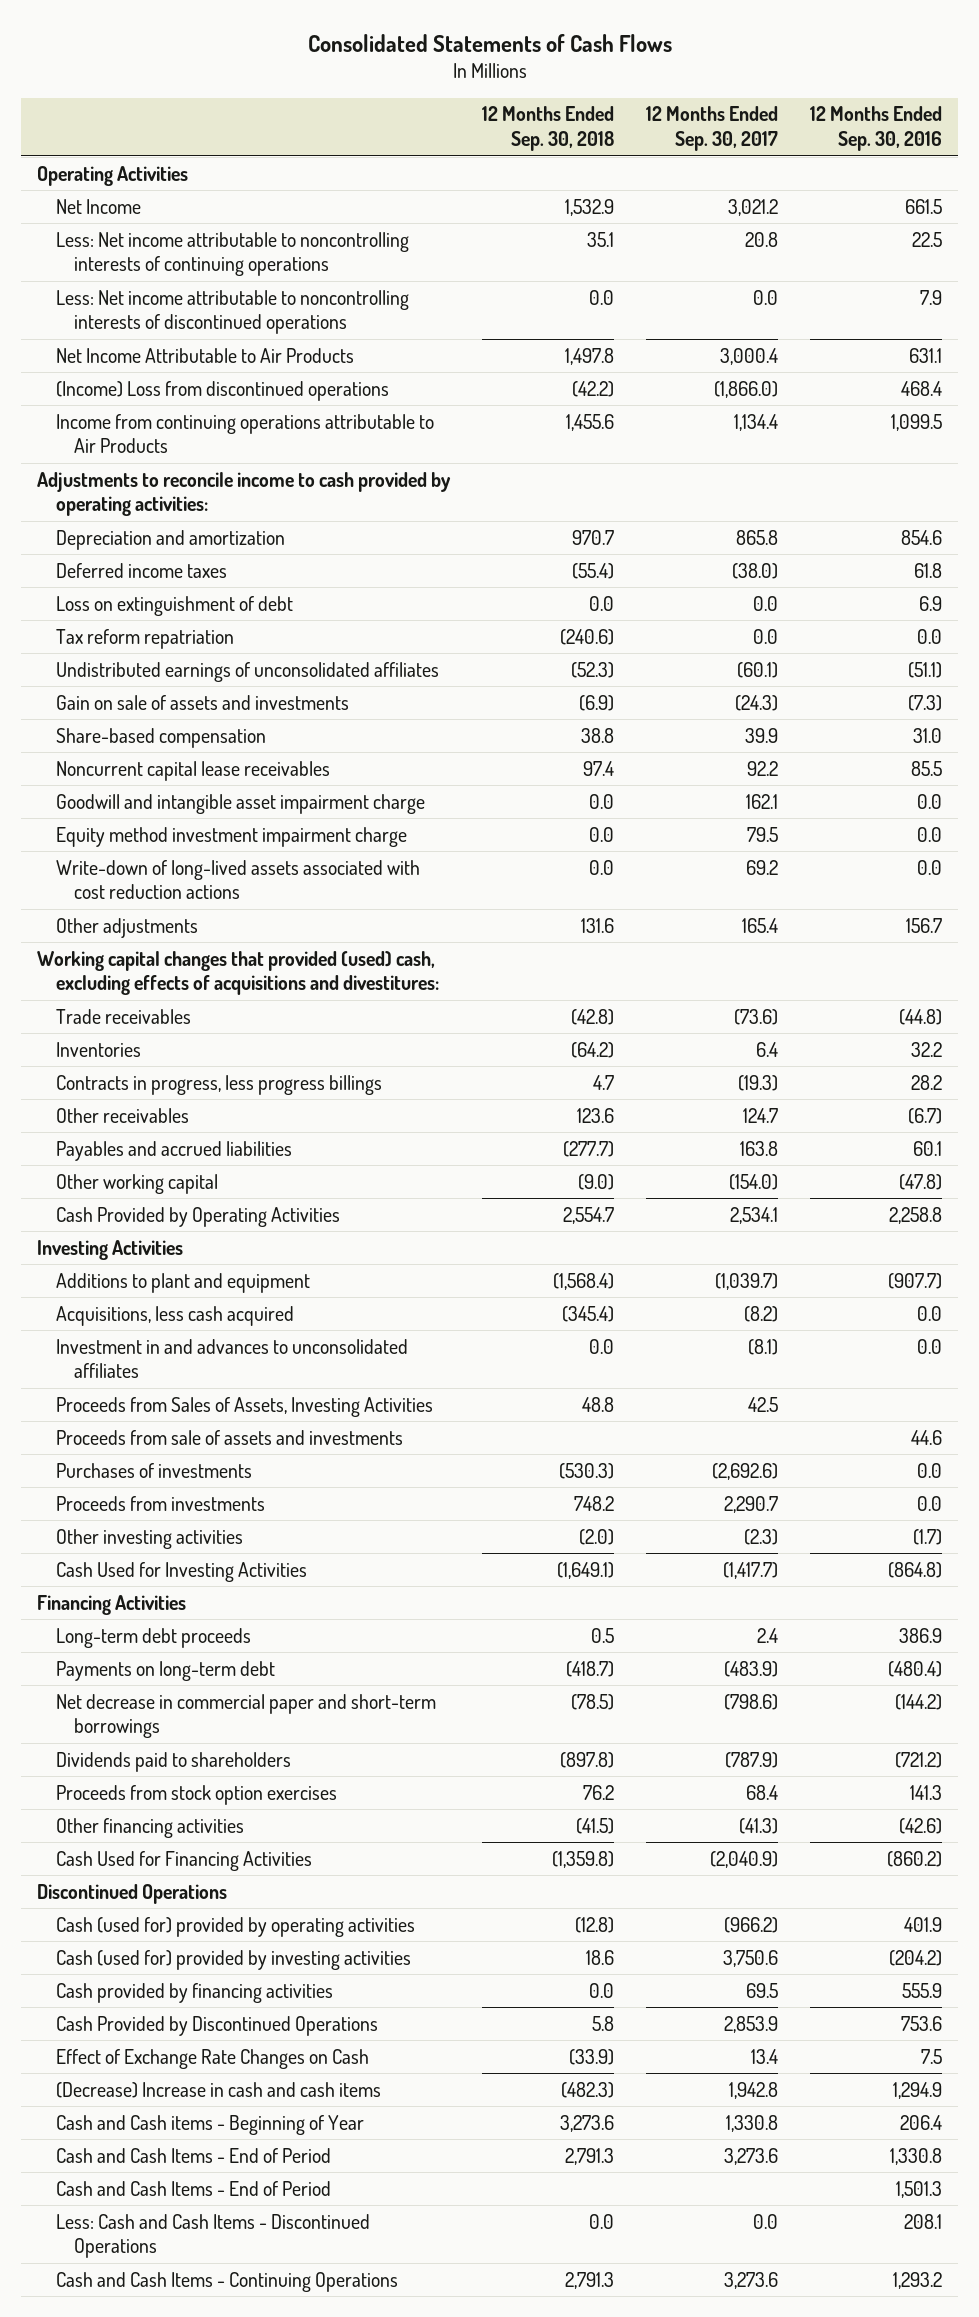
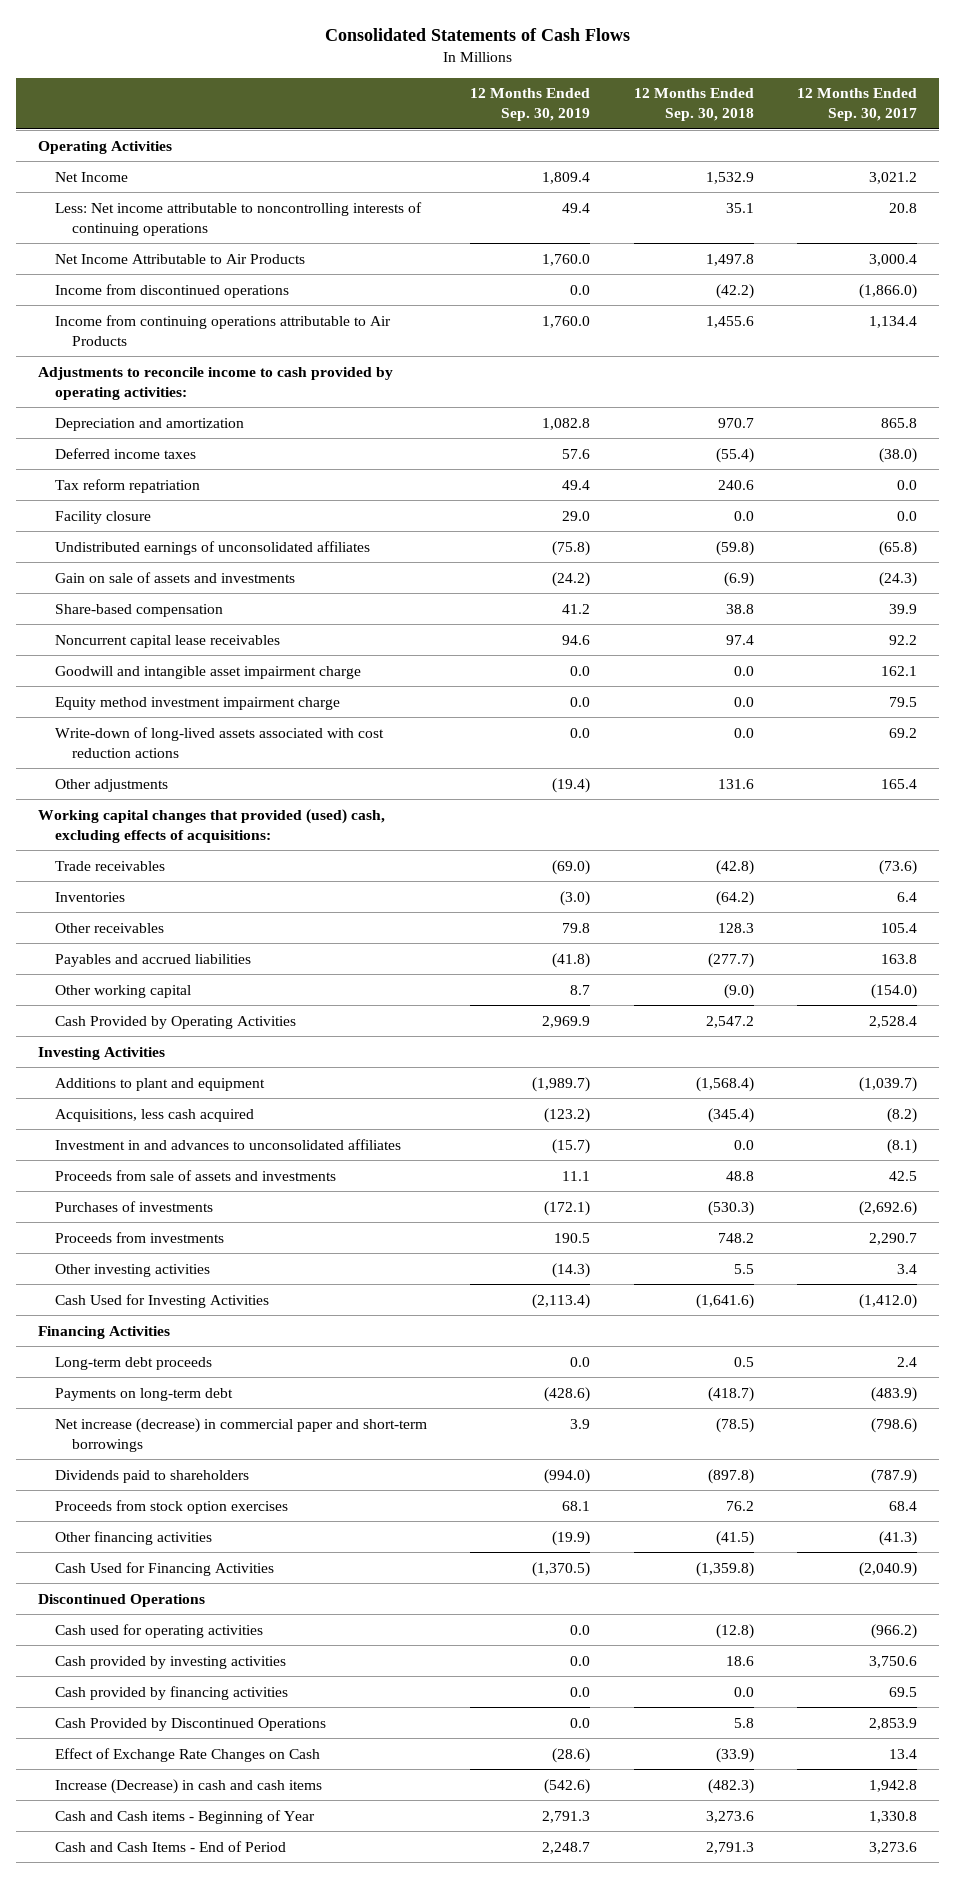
- | 12 Months Ended Sep. 30, 2018 | 12 Months Ended Sep. 30, 2017 | 12 Months Ended Sep. 30, 2016
+ | 12 Months Ended Sep. 30, 2019 | 12 Months Ended Sep. 30, 2018 | 12 Months Ended Sep. 30, 2017
- Less: Net income attributable to noncontrolling interests of discontinued operations | 0.0 | 0.0 | 7.9
- (Income) Loss from discontinued operations | (42.2) | (1,866.0) | 468.4
+ Income from discontinued operations | 0.0 | (42.2) | (1,866.0)
- Loss on extinguishment of debt | 0.0 | 0.0 | 6.9
- Tax reform repatriation | (240.6) | 0.0 | 0.0
- Undistributed earnings of unconsolidated affiliates | (52.3) | (60.1) | (51.1)
+ Tax reform repatriation | 49.4 | 240.6 | 0.0
+ Facility closure | 29.0 | 0.0 | 0.0
+ Undistributed earnings of unconsolidated affiliates | (75.8) | (59.8) | (65.8)
- Working capital changes that provided (used) cash, excluding effects of acquisitions and divestitures:
+ Working capital changes that provided (used) cash, excluding effects of acquisitions:
- Contracts in progress, less progress billings | 4.7 | (19.3) | 28.2
- Other receivables | 123.6 | 124.7 | (6.7)
+ Other receivables | 79.8 | 128.3 | 105.4
- Cash Provided by Operating Activities | 2,554.7 | 2,534.1 | 2,258.8
+ Cash Provided by Operating Activities | 2,969.9 | 2,547.2 | 2,528.4
- Proceeds from Sales of Assets, Investing Activities | 48.8 | 42.5 |
- Proceeds from sale of assets and investments | | | 44.6
+ Proceeds from sale of assets and investments | 11.1 | 48.8 | 42.5
- Other investing activities | (2.0) | (2.3) | (1.7)
- Cash Used for Investing Activities | (1,649.1) | (1,417.7) | (864.8)
+ Other investing activities | (14.3) | 5.5 | 3.4
+ Cash Used for Investing Activities | (2,113.4) | (1,641.6) | (1,412.0)
- Net decrease in commercial paper and short-term borrowings | (78.5) | (798.6) | (144.2)
+ Net increase (decrease) in commercial paper and short-term borrowings | 3.9 | (78.5) | (798.6)
- Cash (used for) provided by operating activities | (12.8) | (966.2) | 401.9
- Cash (used for) provided by investing activities | 18.6 | 3,750.6 | (204.2)
+ Cash used for operating activities | 0.0 | (12.8) | (966.2)
+ Cash provided by investing activities | 0.0 | 18.6 | 3,750.6
- (Decrease) Increase in cash and cash items | (482.3) | 1,942.8 | 1,294.9
+ Increase (Decrease) in cash and cash items | (542.6) | (482.3) | 1,942.8
- Cash and Cash Items - End of Period | | | 1,501.3
- Less: Cash and Cash Items - Discontinued Operations | 0.0 | 0.0 | 208.1
- Cash and Cash Items - Continuing Operations | 2,791.3 | 3,273.6 | 1,293.2

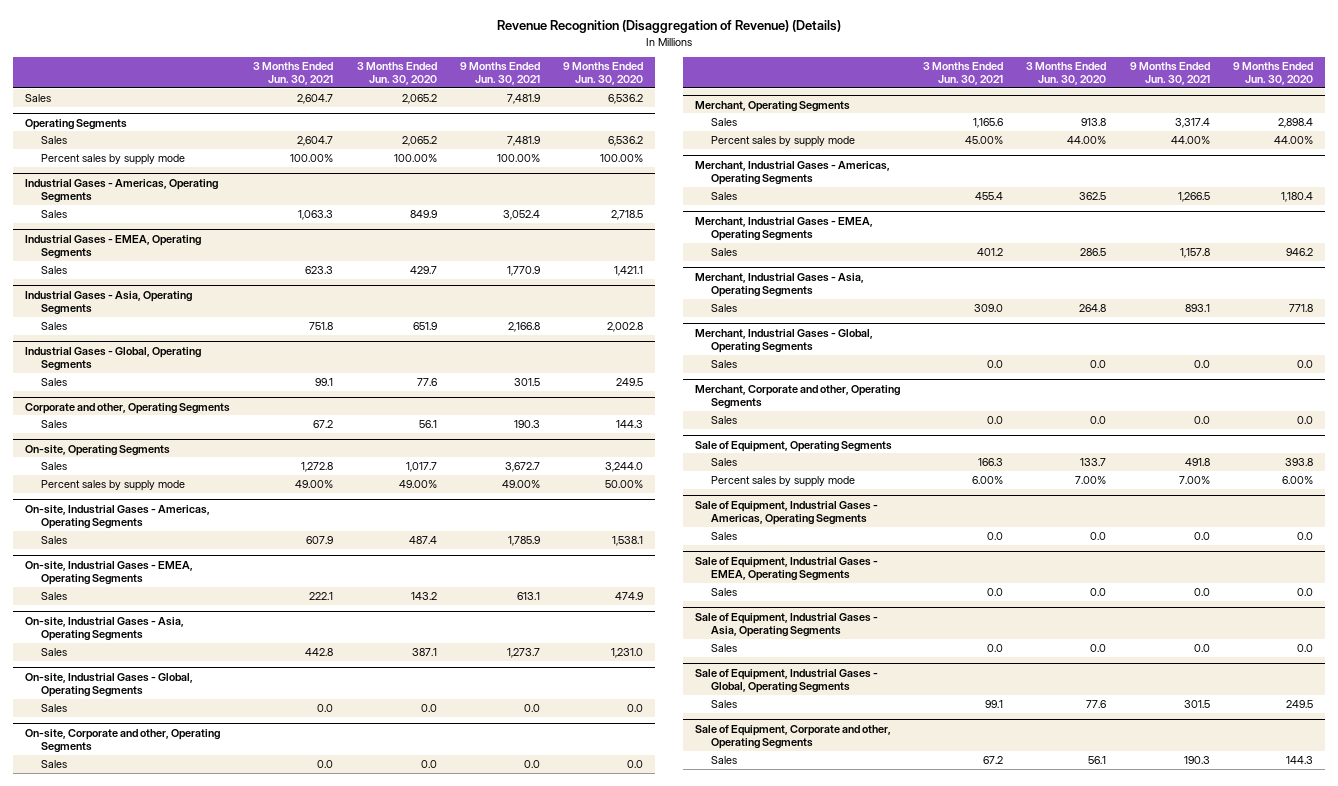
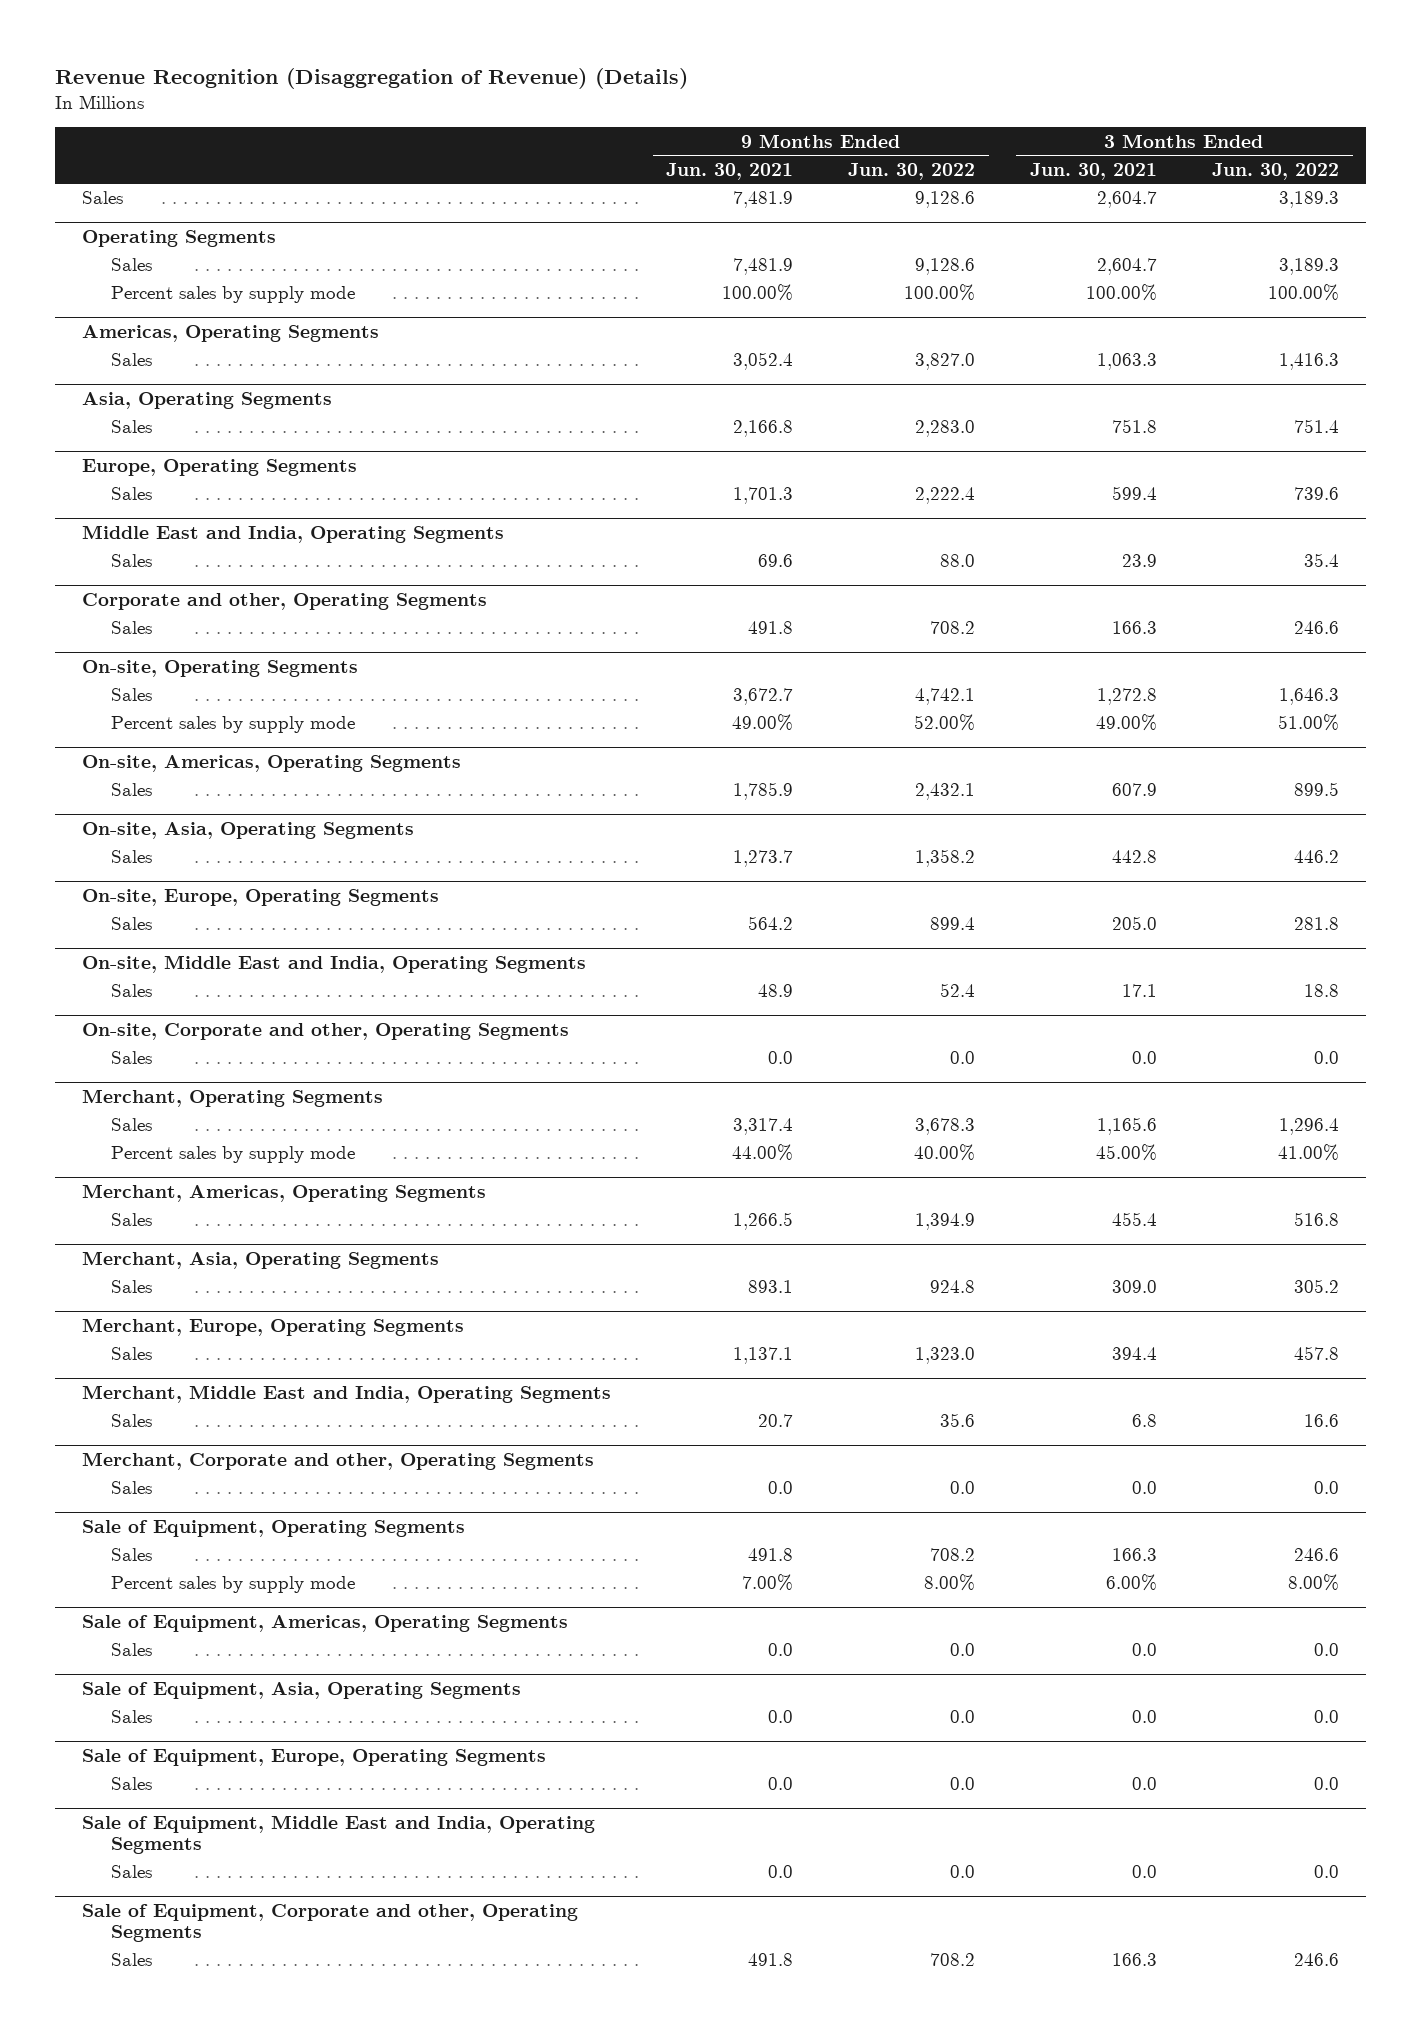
- | 3 Months Ended Jun. 30, 2021 | 3 Months Ended Jun. 30, 2020 | 9 Months Ended Jun. 30, 2021 | 9 Months Ended Jun. 30, 2020
+ | 9 Months Ended Jun. 30, 2021 | 9 Months Ended Jun. 30, 2022 | 3 Months Ended Jun. 30, 2021 | 3 Months Ended Jun. 30, 2022
- Industrial Gases - Americas, Operating Segments
+ Americas, Operating Segments
- Industrial Gases - EMEA, Operating Segments
- Sales | 623.3 | 429.7 | 1,770.9 | 1,421.1
- Industrial Gases - Asia, Operating Segments
+ Asia, Operating Segments
- Industrial Gases - Global, Operating Segments
- Sales | 99.1 | 77.6 | 301.5 | 249.5
+ Europe, Operating Segments
+ Sales | 1,701.3 | 2,222.4 | 599.4 | 739.6
+ Middle East and India, Operating Segments
+ Sales | 69.6 | 88.0 | 23.9 | 35.4
@ Corporate and other, Operating Segments
- Sales | 67.2 | 56.1 | 190.3 | 144.3
+ Sales | 491.8 | 708.2 | 166.3 | 246.6
- On-site, Industrial Gases - Americas, Operating Segments
+ On-site, Americas, Operating Segments
- On-site, Industrial Gases - EMEA, Operating Segments
- Sales | 222.1 | 143.2 | 613.1 | 474.9
- On-site, Industrial Gases - Asia, Operating Segments
+ On-site, Asia, Operating Segments
- On-site, Industrial Gases - Global, Operating Segments
- Sales | 0.0 | 0.0 | 0.0 | 0.0
+ On-site, Europe, Operating Segments
+ Sales | 564.2 | 899.4 | 205.0 | 281.8
+ On-site, Middle East and India, Operating Segments
+ Sales | 48.9 | 52.4 | 17.1 | 18.8
- Merchant, Industrial Gases - Americas, Operating Segments
+ Merchant, Americas, Operating Segments
- Merchant, Industrial Gases - EMEA, Operating Segments
- Sales | 401.2 | 286.5 | 1,157.8 | 946.2
- Merchant, Industrial Gases - Asia, Operating Segments
+ Merchant, Asia, Operating Segments
- Merchant, Industrial Gases - Global, Operating Segments
- Sales | 0.0 | 0.0 | 0.0 | 0.0
+ Merchant, Europe, Operating Segments
+ Sales | 1,137.1 | 1,323.0 | 394.4 | 457.8
+ Merchant, Middle East and India, Operating Segments
+ Sales | 20.7 | 35.6 | 6.8 | 16.6
- Sale of Equipment, Industrial Gases - Americas, Operating Segments
+ Sale of Equipment, Americas, Operating Segments
- Sale of Equipment, Industrial Gases - EMEA, Operating Segments
+ Sale of Equipment, Asia, Operating Segments
- Sale of Equipment, Industrial Gases - Asia, Operating Segments
+ Sale of Equipment, Europe, Operating Segments
- Sale of Equipment, Industrial Gases - Global, Operating Segments
- Sales | 99.1 | 77.6 | 301.5 | 249.5
+ Sale of Equipment, Middle East and India, Operating Segments
+ Sales | 0.0 | 0.0 | 0.0 | 0.0
@ Sale of Equipment, Corporate and other, Operating Segments
- Sales | 67.2 | 56.1 | 190.3 | 144.3
+ Sales | 491.8 | 708.2 | 166.3 | 246.6

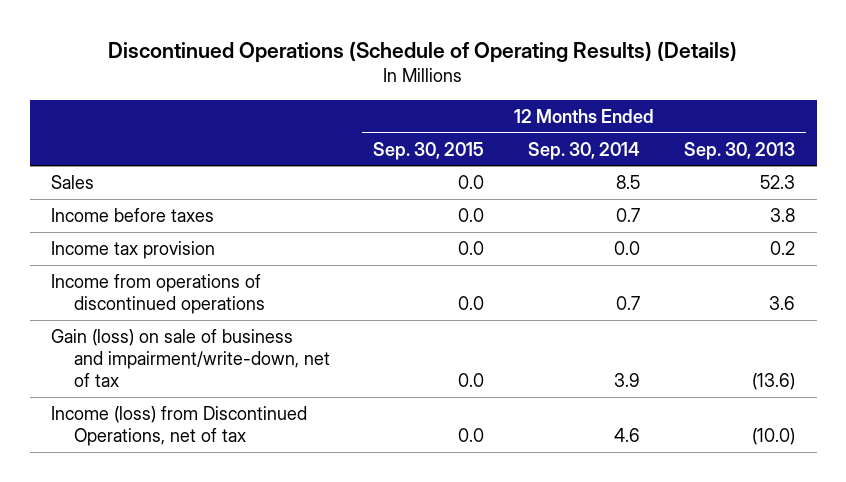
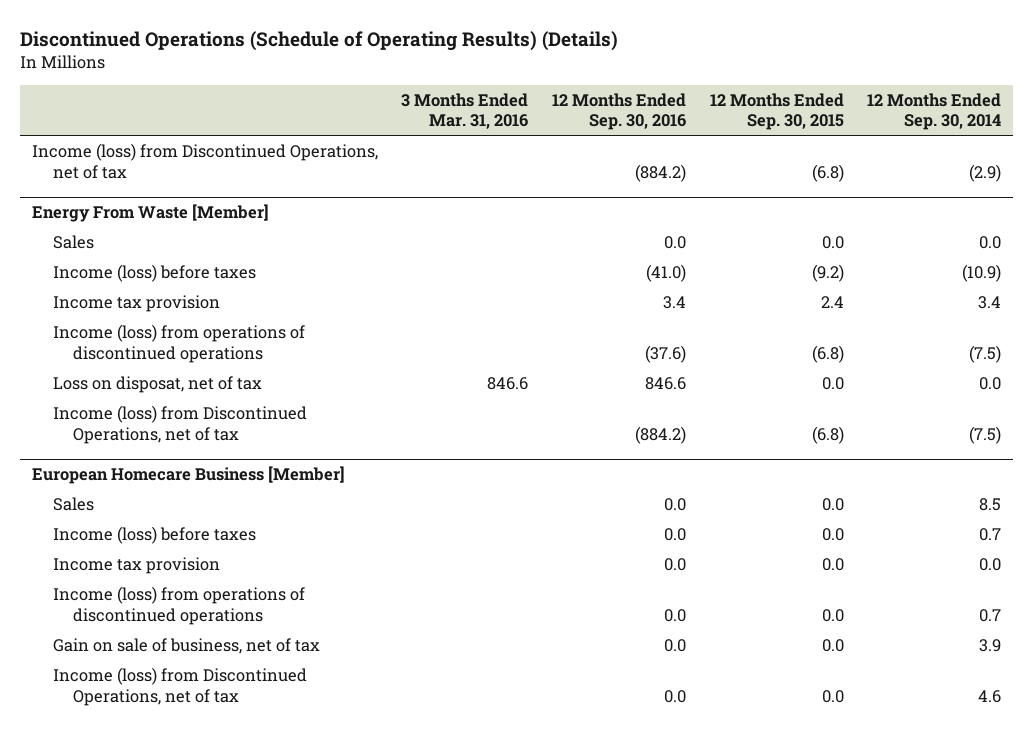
- | 12 Months Ended Sep. 30, 2015 | 12 Months Ended Sep. 30, 2014 | 12 Months Ended Sep. 30, 2013
+ | 3 Months Ended Mar. 31, 2016 | 12 Months Ended Sep. 30, 2016 | 12 Months Ended Sep. 30, 2015 | 12 Months Ended Sep. 30, 2014
+ Income (loss) from Discontinued Operations, net of tax | | (884.2) | (6.8) | (2.9)
+ Energy From Waste [Member]
+ Sales | | 0.0 | 0.0 | 0.0
+ Income (loss) before taxes | | (41.0) | (9.2) | (10.9)
+ Income tax provision | | 3.4 | 2.4 | 3.4
+ Income (loss) from operations of discontinued operations | | (37.6) | (6.8) | (7.5)
+ Loss on disposat, net of tax | 846.6 | 846.6 | 0.0 | 0.0
+ Income (loss) from Discontinued Operations, net of tax | | (884.2) | (6.8) | (7.5)
+ European Homecare Business [Member]
- Income before taxes | 0.0 | 0.7 | 3.8
+ Income (loss) before taxes | | 0.0 | 0.0 | 0.7
- Income from operations of discontinued operations | 0.0 | 0.7 | 3.6
- Gain (loss) on sale of business and impairment/write-down, net of tax | 0.0 | 3.9 | (13.6)
+ Income (loss) from operations of discontinued operations | | 0.0 | 0.0 | 0.7
+ Gain on sale of business, net of tax | | 0.0 | 0.0 | 3.9

